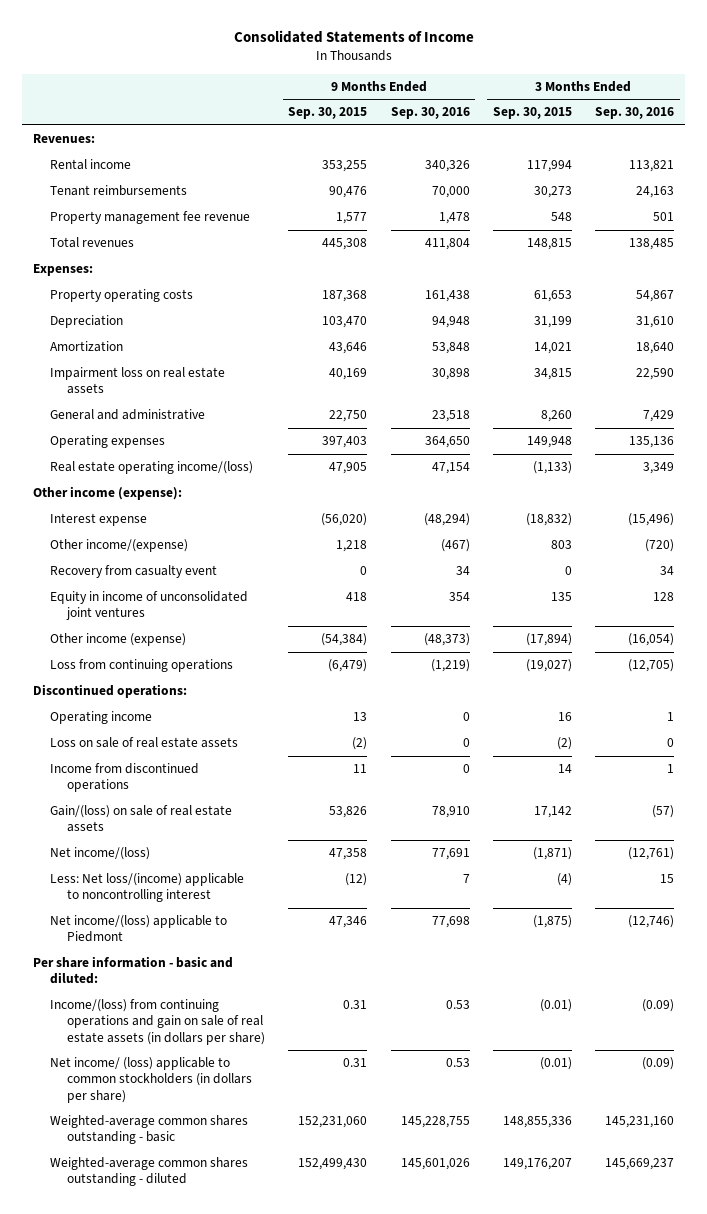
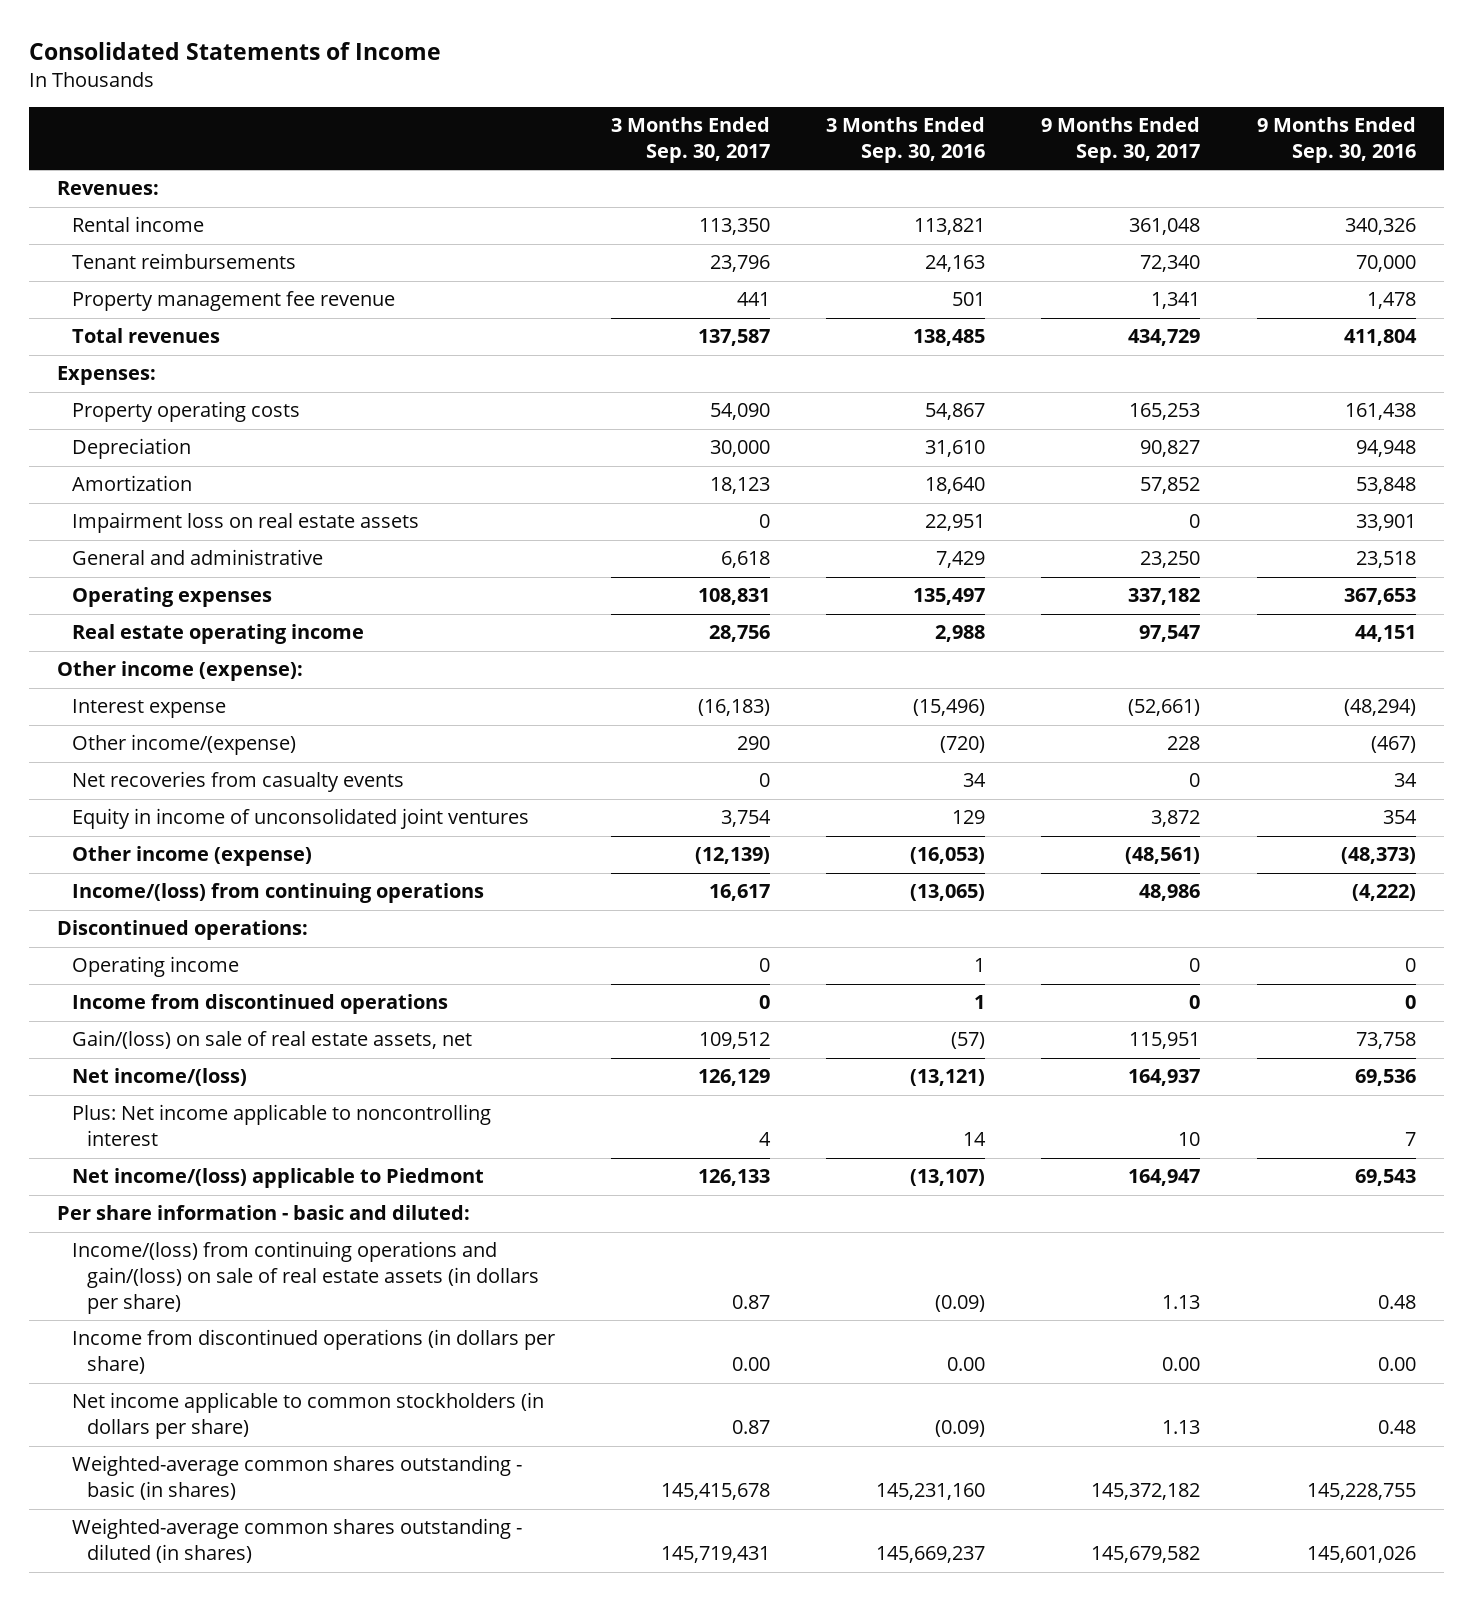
- | 9 Months Ended Sep. 30, 2015 | 9 Months Ended Sep. 30, 2016 | 3 Months Ended Sep. 30, 2015 | 3 Months Ended Sep. 30, 2016
+ | 3 Months Ended Sep. 30, 2017 | 3 Months Ended Sep. 30, 2016 | 9 Months Ended Sep. 30, 2017 | 9 Months Ended Sep. 30, 2016
- Impairment loss on real estate assets | 40,169 | 30,898 | 34,815 | 22,590
+ Impairment loss on real estate assets | 0 | 22,951 | 0 | 33,901
- Operating expenses | 397,403 | 364,650 | 149,948 | 135,136
- Real estate operating income/(loss) | 47,905 | 47,154 | (1,133) | 3,349
+ Operating expenses | 108,831 | 135,497 | 337,182 | 367,653
+ Real estate operating income | 28,756 | 2,988 | 97,547 | 44,151
- Recovery from casualty event | 0 | 34 | 0 | 34
- Equity in income of unconsolidated joint ventures | 418 | 354 | 135 | 128
- Other income (expense) | (54,384) | (48,373) | (17,894) | (16,054)
- Loss from continuing operations | (6,479) | (1,219) | (19,027) | (12,705)
+ Net recoveries from casualty events | 0 | 34 | 0 | 34
+ Equity in income of unconsolidated joint ventures | 3,754 | 129 | 3,872 | 354
+ Other income (expense) | (12,139) | (16,053) | (48,561) | (48,373)
+ Income/(loss) from continuing operations | 16,617 | (13,065) | 48,986 | (4,222)
- Loss on sale of real estate assets | (2) | 0 | (2) | 0
- Gain/(loss) on sale of real estate assets | 53,826 | 78,910 | 17,142 | (57)
- Net income/(loss) | 47,358 | 77,691 | (1,871) | (12,761)
- Less: Net loss/(income) applicable to noncontrolling interest | (12) | 7 | (4) | 15
- Net income/(loss) applicable to Piedmont | 47,346 | 77,698 | (1,875) | (12,746)
+ Gain/(loss) on sale of real estate assets, net | 109,512 | (57) | 115,951 | 73,758
+ Net income/(loss) | 126,129 | (13,121) | 164,937 | 69,536
+ Plus: Net income applicable to noncontrolling interest | 4 | 14 | 10 | 7
+ Net income/(loss) applicable to Piedmont | 126,133 | (13,107) | 164,947 | 69,543
- Income/(loss) from continuing operations and gain on sale of real estate assets (in dollars per share) | 0.31 | 0.53 | (0.01) | (0.09)
- Net income/ (loss) applicable to common stockholders (in dollars per share) | 0.31 | 0.53 | (0.01) | (0.09)
- Weighted-average common shares outstanding - basic | 152,231,060 | 145,228,755 | 148,855,336 | 145,231,160
- Weighted-average common shares outstanding - diluted | 152,499,430 | 145,601,026 | 149,176,207 | 145,669,237
+ Income/(loss) from continuing operations and gain/(loss) on sale of real estate assets (in dollars per share) | 0.87 | (0.09) | 1.13 | 0.48
+ Income from discontinued operations (in dollars per share) | 0.00 | 0.00 | 0.00 | 0.00
+ Net income applicable to common stockholders (in dollars per share) | 0.87 | (0.09) | 1.13 | 0.48
+ Weighted-average common shares outstanding - basic (in shares) | 145,415,678 | 145,231,160 | 145,372,182 | 145,228,755
+ Weighted-average common shares outstanding - diluted (in shares) | 145,719,431 | 145,669,237 | 145,679,582 | 145,601,026

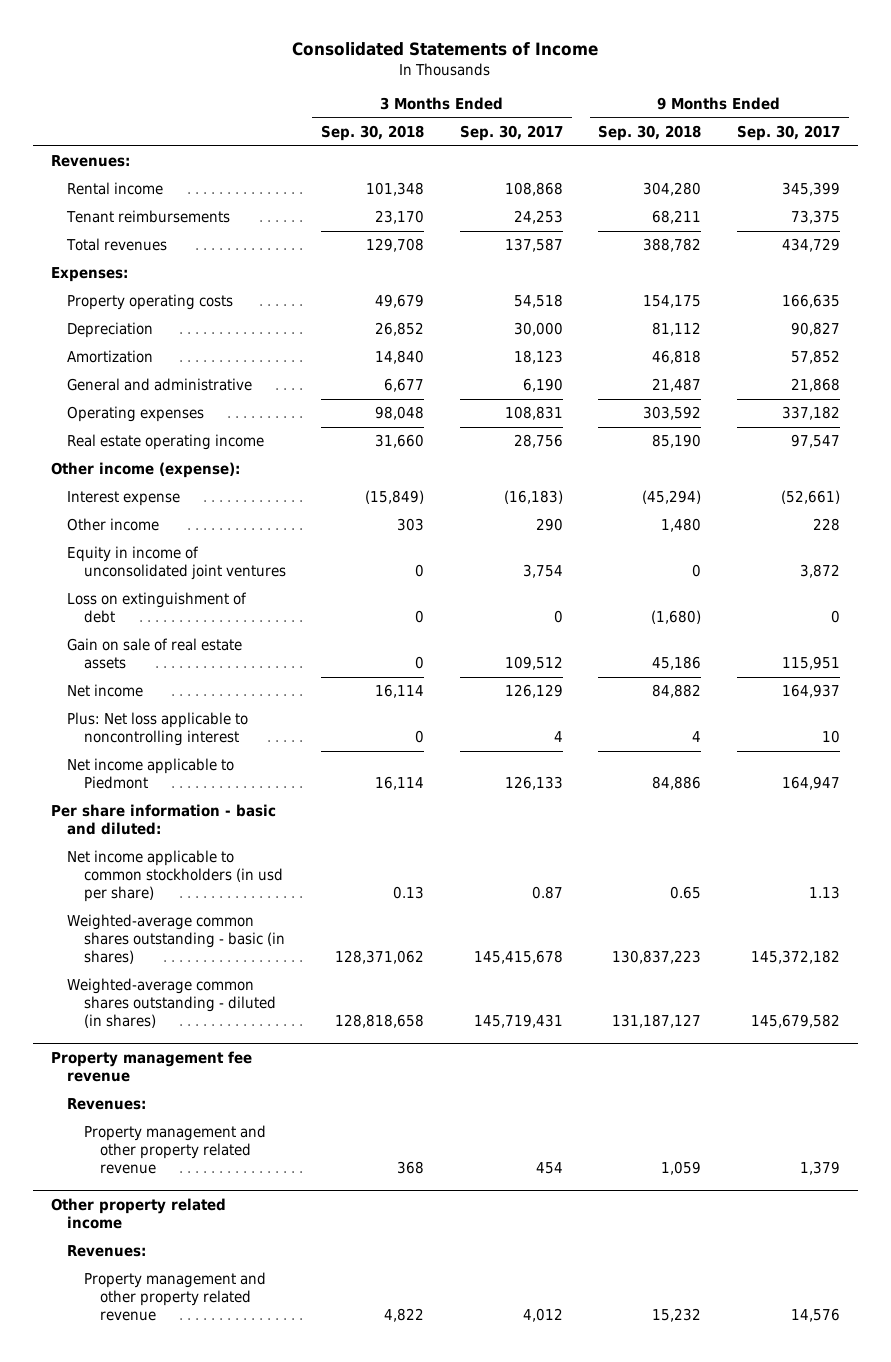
- | 3 Months Ended Sep. 30, 2017 | 3 Months Ended Sep. 30, 2016 | 9 Months Ended Sep. 30, 2017 | 9 Months Ended Sep. 30, 2016
+ | 3 Months Ended Sep. 30, 2018 | 3 Months Ended Sep. 30, 2017 | 9 Months Ended Sep. 30, 2018 | 9 Months Ended Sep. 30, 2017
- Rental income | 113,350 | 113,821 | 361,048 | 340,326
- Tenant reimbursements | 23,796 | 24,163 | 72,340 | 70,000
- Property management fee revenue | 441 | 501 | 1,341 | 1,478
+ Rental income | 101,348 | 108,868 | 304,280 | 345,399
+ Tenant reimbursements | 23,170 | 24,253 | 68,211 | 73,375
- Property operating costs | 54,090 | 54,867 | 165,253 | 161,438
+ Property operating costs | 49,679 | 54,518 | 154,175 | 166,635
- Impairment loss on real estate assets | 0 | 22,951 | 0 | 33,901
- General and administrative | 6,618 | 7,429 | 23,250 | 23,518
+ General and administrative | 6,677 | 6,190 | 21,487 | 21,868
- Other income/(expense) | 290 | (720) | 228 | (467)
- Net recoveries from casualty events | 0 | 34 | 0 | 34
+ Other income | 303 | 290 | 1,480 | 228
- Other income (expense) | (12,139) | (16,053) | (48,561) | (48,373)
- Income/(loss) from continuing operations | 16,617 | (13,065) | 48,986 | (4,222)
- Discontinued operations:
- Operating income | 0 | 1 | 0 | 0
- Income from discontinued operations | 0 | 1 | 0 | 0
- Gain/(loss) on sale of real estate assets, net | 109,512 | (57) | 115,951 | 73,758
- Net income/(loss) | 126,129 | (13,121) | 164,937 | 69,536
- Plus: Net income applicable to noncontrolling interest | 4 | 14 | 10 | 7
- Net income/(loss) applicable to Piedmont | 126,133 | (13,107) | 164,947 | 69,543
+ Loss on extinguishment of debt | 0 | 0 | (1,680) | 0
+ Gain on sale of real estate assets | 0 | 109,512 | 45,186 | 115,951
+ Net income | 16,114 | 126,129 | 84,882 | 164,937
+ Plus: Net loss applicable to noncontrolling interest | 0 | 4 | 4 | 10
+ Net income applicable to Piedmont | 16,114 | 126,133 | 84,886 | 164,947
- Income/(loss) from continuing operations and gain/(loss) on sale of real estate assets (in dollars per share) | 0.87 | (0.09) | 1.13 | 0.48
- Income from discontinued operations (in dollars per share) | 0.00 | 0.00 | 0.00 | 0.00
- Net income applicable to common stockholders (in dollars per share) | 0.87 | (0.09) | 1.13 | 0.48
+ Net income applicable to common stockholders (in usd per share) | 0.13 | 0.87 | 0.65 | 1.13
+ Property management fee revenue
+ Revenues:
+ Property management and other property related revenue | 368 | 454 | 1,059 | 1,379
+ Other property related income
+ Revenues:
+ Property management and other property related revenue | 4,822 | 4,012 | 15,232 | 14,576

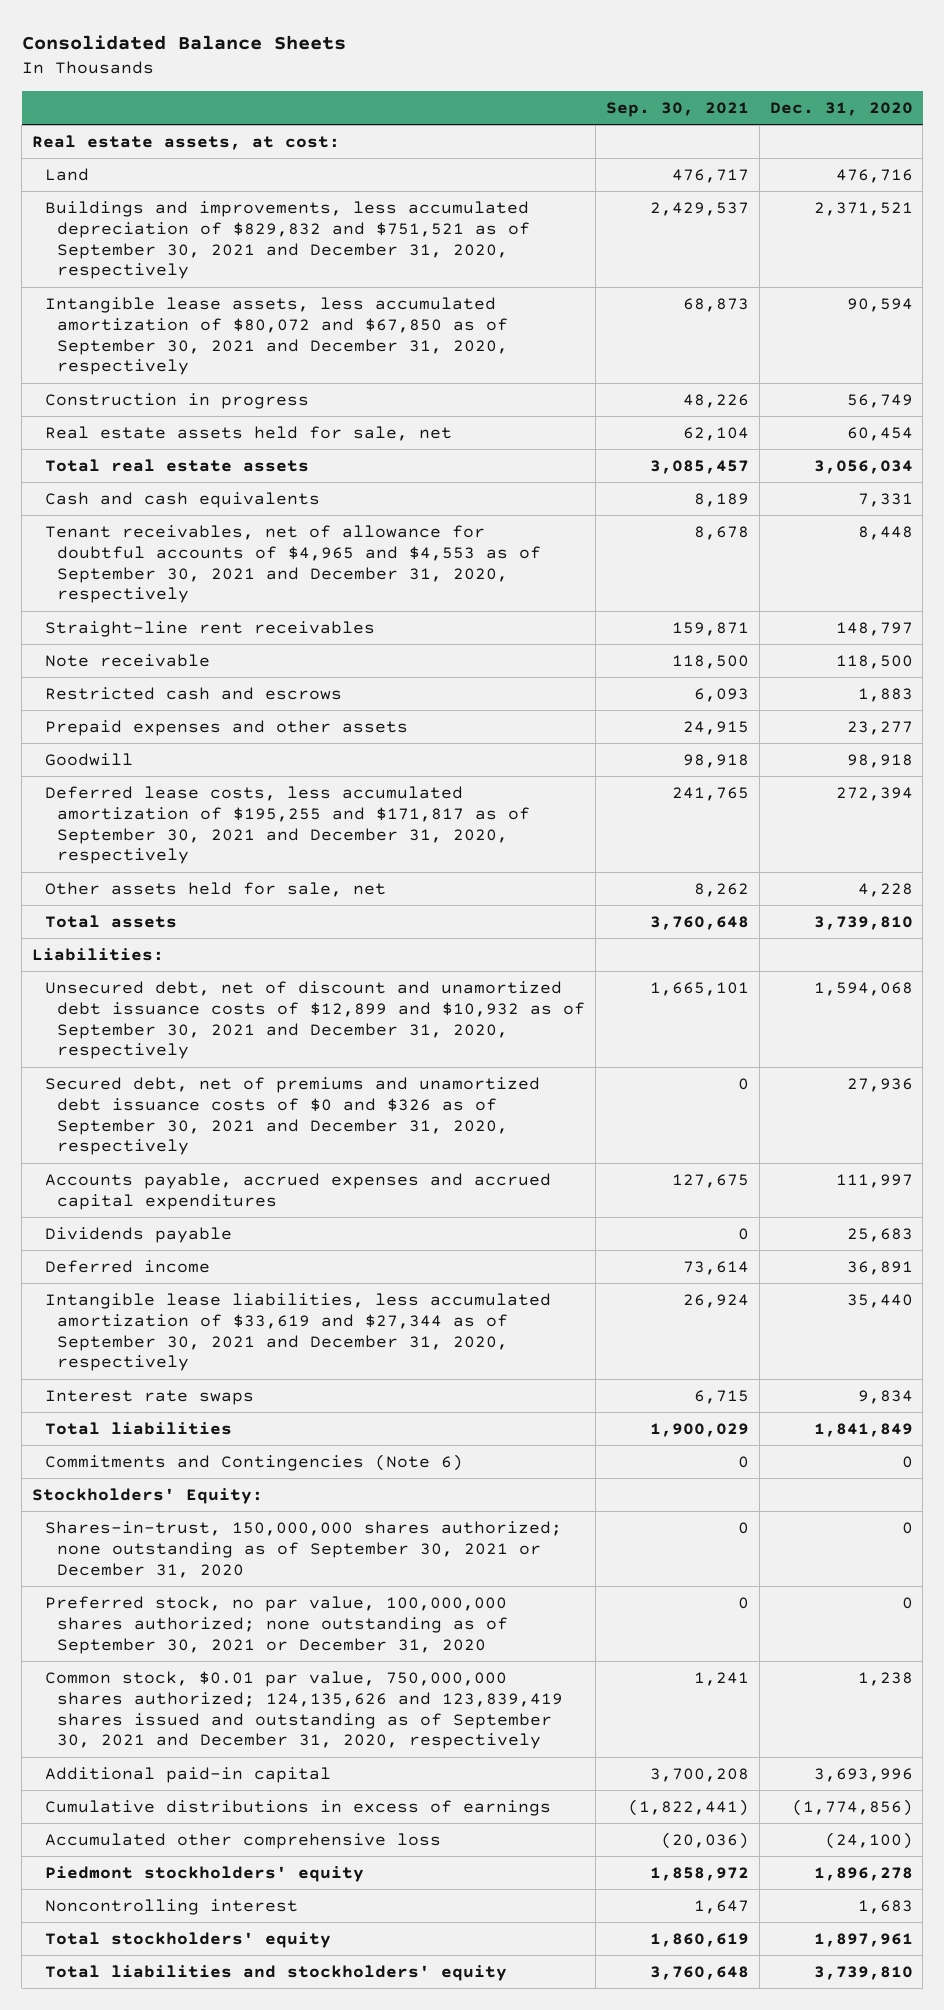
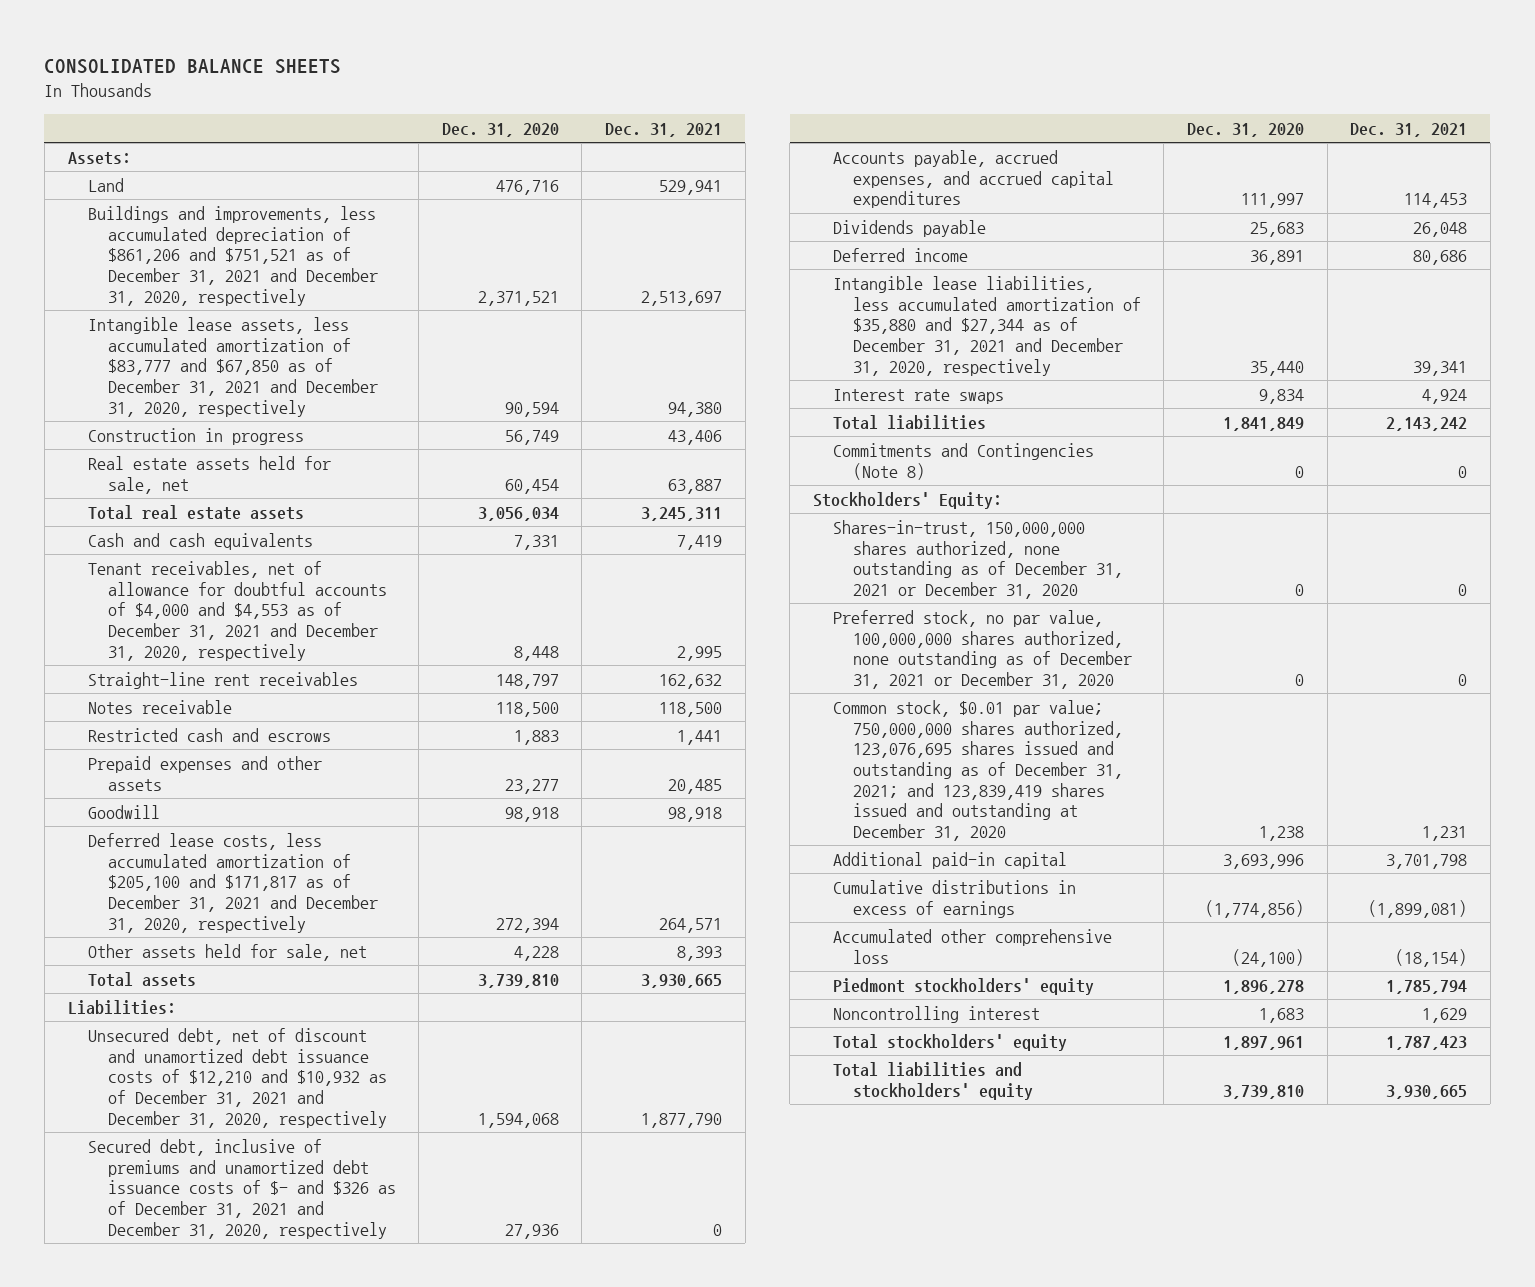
- Consolidated Balance Sheets
+ CONSOLIDATED BALANCE SHEETS
- | Sep. 30, 2021 | Dec. 31, 2020
+ | Dec. 31, 2020 | Dec. 31, 2021
- Real estate assets, at cost:
+ Assets:
- Buildings and improvements, less accumulated depreciation of $829,832 and $751,521 as of September 30, 2021 and December 31, 2020, respectively | 2,429,537 | 2,371,521
- Intangible lease assets, less accumulated amortization of $80,072 and $67,850 as of September 30, 2021 and December 31, 2020, respectively | 68,873 | 90,594
+ Buildings and improvements, less accumulated depreciation of $861,206 and $751,521 as of December 31, 2021 and December 31, 2020, respectively | 2,371,521 | 2,513,697
+ Intangible lease assets, less accumulated amortization of $83,777 and $67,850 as of December 31, 2021 and December 31, 2020, respectively | 90,594 | 94,380
- Tenant receivables, net of allowance for doubtful accounts of $4,965 and $4,553 as of September 30, 2021 and December 31, 2020, respectively | 8,678 | 8,448
+ Tenant receivables, net of allowance for doubtful accounts of $4,000 and $4,553 as of December 31, 2021 and December 31, 2020, respectively | 8,448 | 2,995
- Note receivable | 118,500 | 118,500
+ Notes receivable | 118,500 | 118,500
- Deferred lease costs, less accumulated amortization of $195,255 and $171,817 as of September 30, 2021 and December 31, 2020, respectively | 241,765 | 272,394
+ Deferred lease costs, less accumulated amortization of $205,100 and $171,817 as of December 31, 2021 and December 31, 2020, respectively | 272,394 | 264,571
- Unsecured debt, net of discount and unamortized debt issuance costs of $12,899 and $10,932 as of September 30, 2021 and December 31, 2020, respectively | 1,665,101 | 1,594,068
- Secured debt, net of premiums and unamortized debt issuance costs of $0 and $326 as of September 30, 2021 and December 31, 2020, respectively | 0 | 27,936
- Accounts payable, accrued expenses and accrued capital expenditures | 127,675 | 111,997
+ Unsecured debt, net of discount and unamortized debt issuance costs of $12,210 and $10,932 as of December 31, 2021 and December 31, 2020, respectively | 1,594,068 | 1,877,790
+ Secured debt, inclusive of premiums and unamortized debt issuance costs of $- and $326 as of December 31, 2021 and December 31, 2020, respectively | 27,936 | 0
+ Accounts payable, accrued expenses, and accrued capital expenditures | 111,997 | 114,453
- Intangible lease liabilities, less accumulated amortization of $33,619 and $27,344 as of September 30, 2021 and December 31, 2020, respectively | 26,924 | 35,440
+ Intangible lease liabilities, less accumulated amortization of $35,880 and $27,344 as of December 31, 2021 and December 31, 2020, respectively | 35,440 | 39,341
- Commitments and Contingencies (Note 6) | 0 | 0
+ Commitments and Contingencies (Note 8) | 0 | 0
- Shares-in-trust, 150,000,000 shares authorized; none outstanding as of September 30, 2021 or December 31, 2020 | 0 | 0
- Preferred stock, no par value, 100,000,000 shares authorized; none outstanding as of September 30, 2021 or December 31, 2020 | 0 | 0
- Common stock, $0.01 par value, 750,000,000 shares authorized; 124,135,626 and 123,839,419 shares issued and outstanding as of September 30, 2021 and December 31, 2020, respectively | 1,241 | 1,238
+ Shares-in-trust, 150,000,000 shares authorized, none outstanding as of December 31, 2021 or December 31, 2020 | 0 | 0
+ Preferred stock, no par value, 100,000,000 shares authorized, none outstanding as of December 31, 2021 or December 31, 2020 | 0 | 0
+ Common stock, $0.01 par value; 750,000,000 shares authorized, 123,076,695 shares issued and outstanding as of December 31, 2021; and 123,839,419 shares issued and outstanding at December 31, 2020 | 1,238 | 1,231

